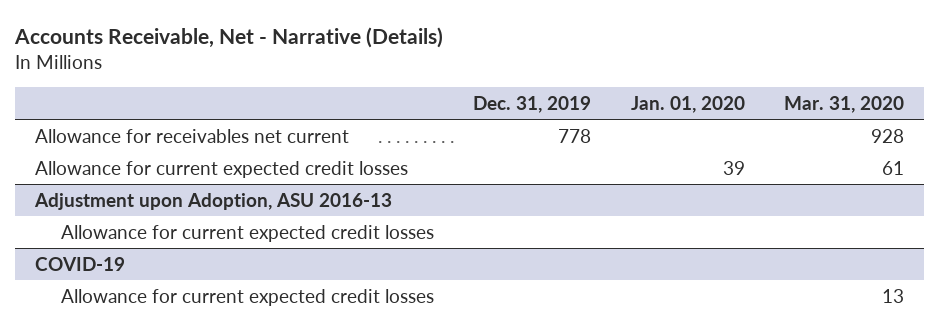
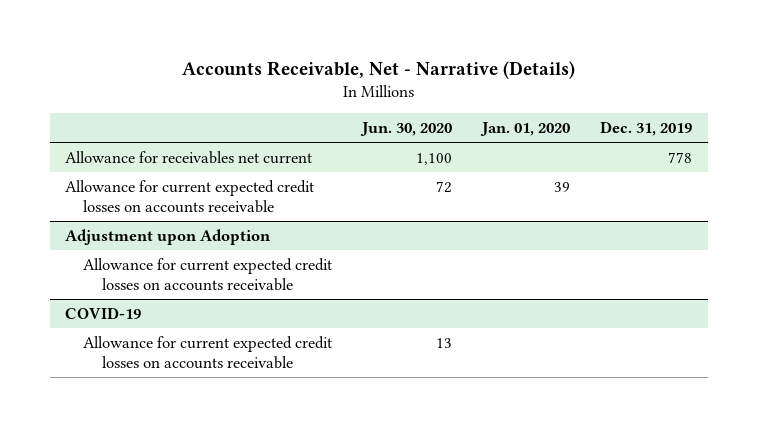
- | Dec. 31, 2019 | Jan. 01, 2020 | Mar. 31, 2020
+ | Jun. 30, 2020 | Jan. 01, 2020 | Dec. 31, 2019
- Allowance for current expected credit losses | | 39 | 61
- Adjustment upon Adoption, ASU 2016-13
- Allowance for current expected credit losses
+ Allowance for current expected credit losses on accounts receivable | 72 | 39 |
+ Adjustment upon Adoption
+ Allowance for current expected credit losses on accounts receivable
@ COVID-19
- Allowance for current expected credit losses | | | 13
+ Allowance for current expected credit losses on accounts receivable | 13 | |

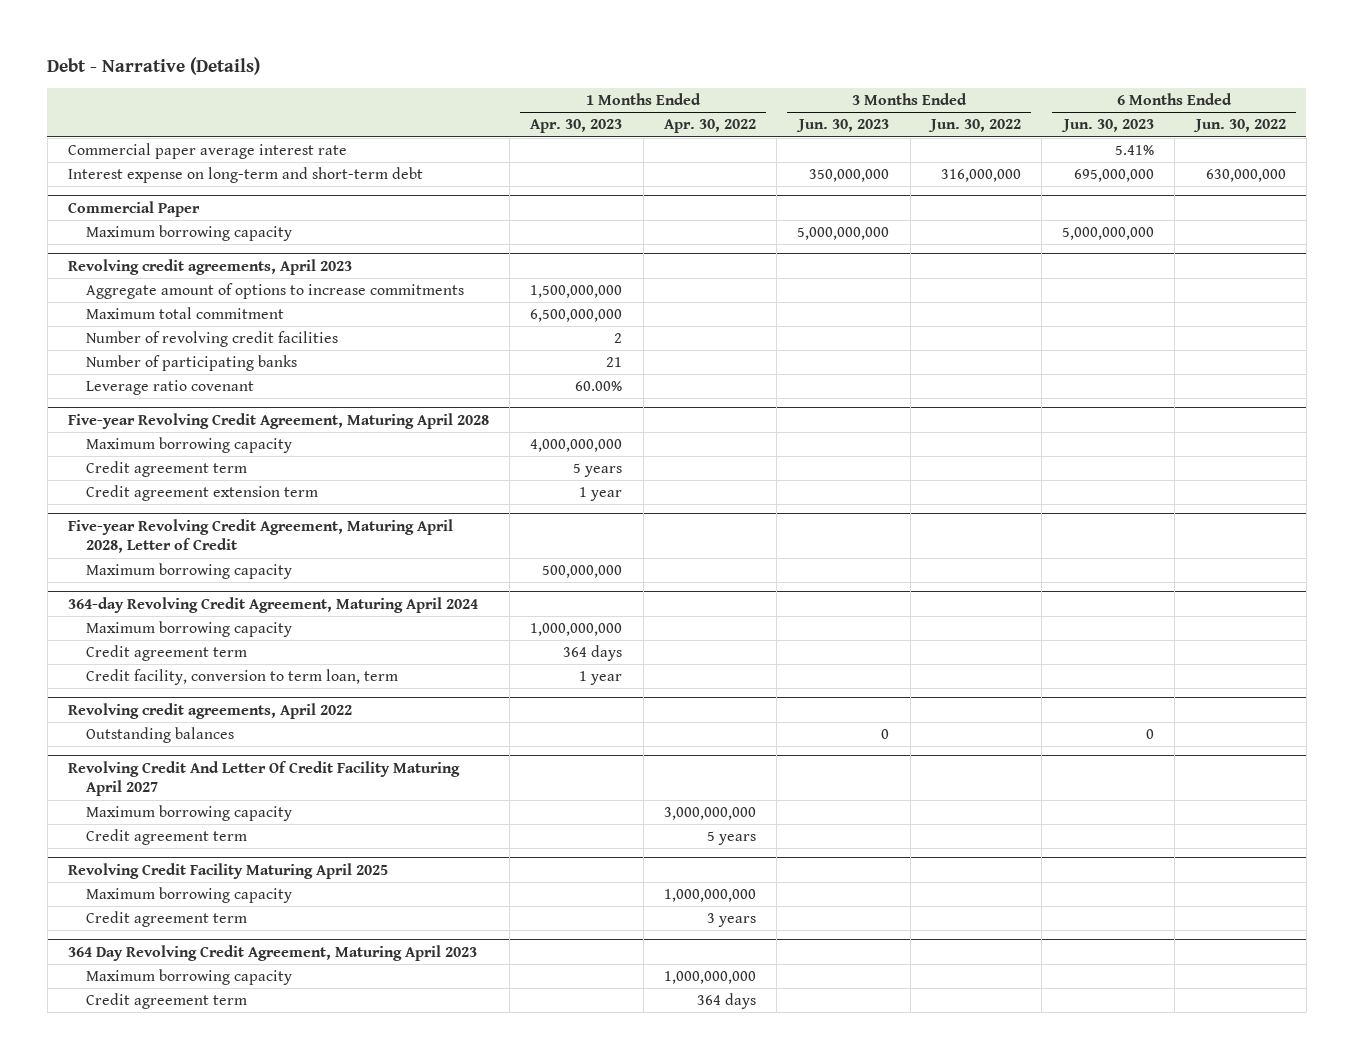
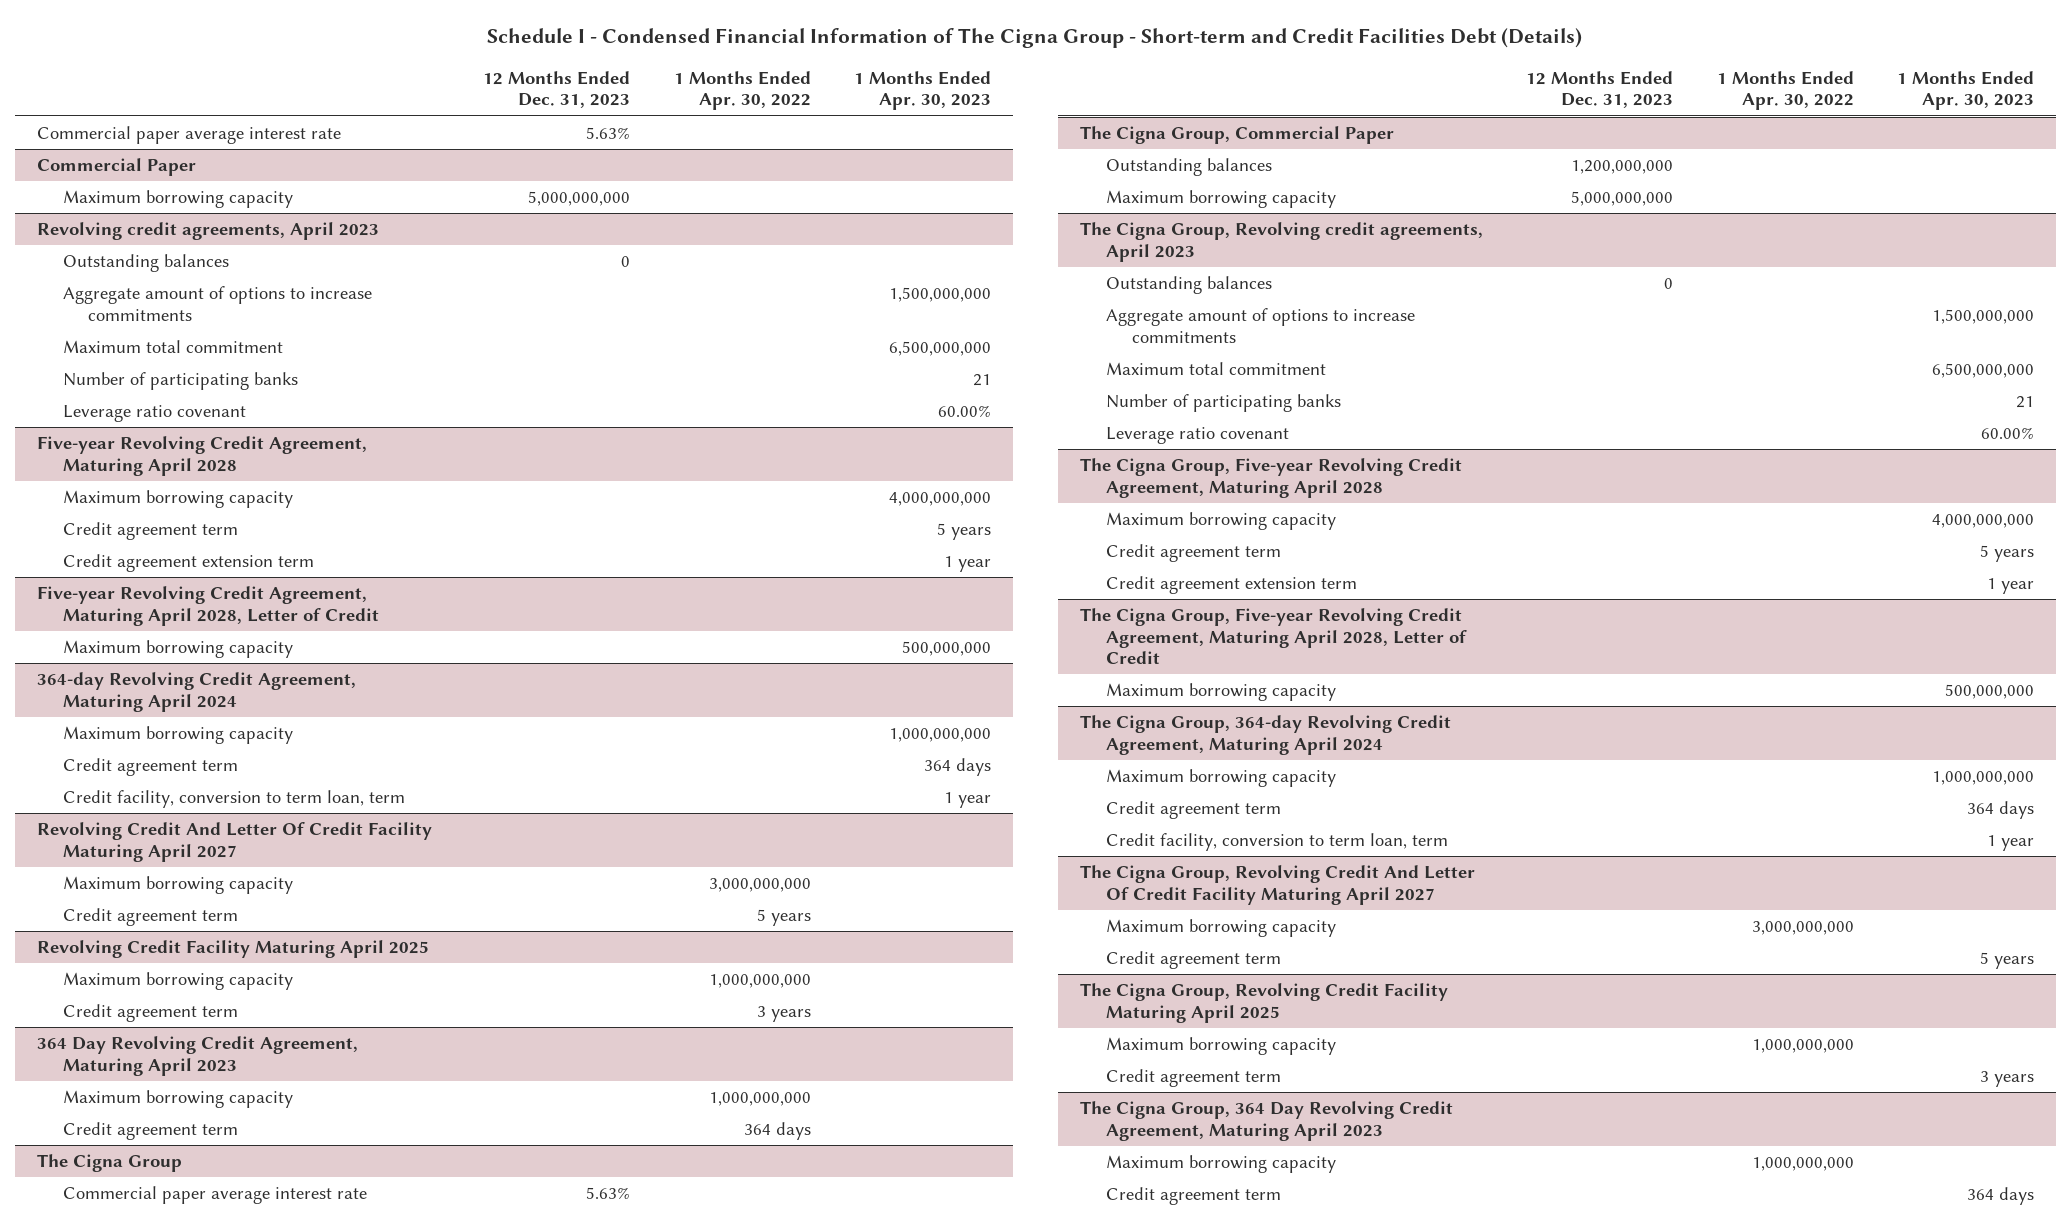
- Debt - Narrative (Details)
+ Schedule I - Condensed Financial Information of The Cigna Group - Short-term and Credit Facilities Debt (Details)
- | 1 Months Ended Apr. 30, 2023 | 1 Months Ended Apr. 30, 2022 | 3 Months Ended Jun. 30, 2023 | 3 Months Ended Jun. 30, 2022 | 6 Months Ended Jun. 30, 2023 | 6 Months Ended Jun. 30, 2022
+ | 12 Months Ended Dec. 31, 2023 | 1 Months Ended Apr. 30, 2022 | 1 Months Ended Apr. 30, 2023
- Interest expense on long-term and short-term debt | | | 350,000,000 | 316,000,000 | 695,000,000 | 630,000,000
@ Revolving credit agreements, April 2023
+ Outstanding balances | 0 | |
- Number of revolving credit facilities | 2 | | | | |
- Revolving credit agreements, April 2022
- Outstanding balances | | | 0 | | 0 |
+ The Cigna Group
+ Commercial paper average interest rate | 5.63% | |
+ The Cigna Group, Commercial Paper
+ Outstanding balances | 1,200,000,000 | |
+ Maximum borrowing capacity | 5,000,000,000 | |
+ The Cigna Group, Revolving credit agreements, April 2023
+ Outstanding balances | 0 | |
+ Aggregate amount of options to increase commitments | | | 1,500,000,000
+ Maximum total commitment | | | 6,500,000,000
+ Number of participating banks | | | 21
+ Leverage ratio covenant | | | 60.00%
+ The Cigna Group, Five-year Revolving Credit Agreement, Maturing April 2028
+ Maximum borrowing capacity | | | 4,000,000,000
+ Credit agreement term | | | 5 years
+ Credit agreement extension term | | | 1 year
+ The Cigna Group, Five-year Revolving Credit Agreement, Maturing April 2028, Letter of Credit
+ Maximum borrowing capacity | | | 500,000,000
+ The Cigna Group, 364-day Revolving Credit Agreement, Maturing April 2024
+ Maximum borrowing capacity | | | 1,000,000,000
+ Credit agreement term | | | 364 days
+ Credit facility, conversion to term loan, term | | | 1 year
+ The Cigna Group, Revolving Credit And Letter Of Credit Facility Maturing April 2027
+ Maximum borrowing capacity | | 3,000,000,000 |
+ Credit agreement term | | | 5 years
+ The Cigna Group, Revolving Credit Facility Maturing April 2025
+ Maximum borrowing capacity | | 1,000,000,000 |
+ Credit agreement term | | | 3 years
+ The Cigna Group, 364 Day Revolving Credit Agreement, Maturing April 2023
+ Maximum borrowing capacity | | 1,000,000,000 |
+ Credit agreement term | | | 364 days

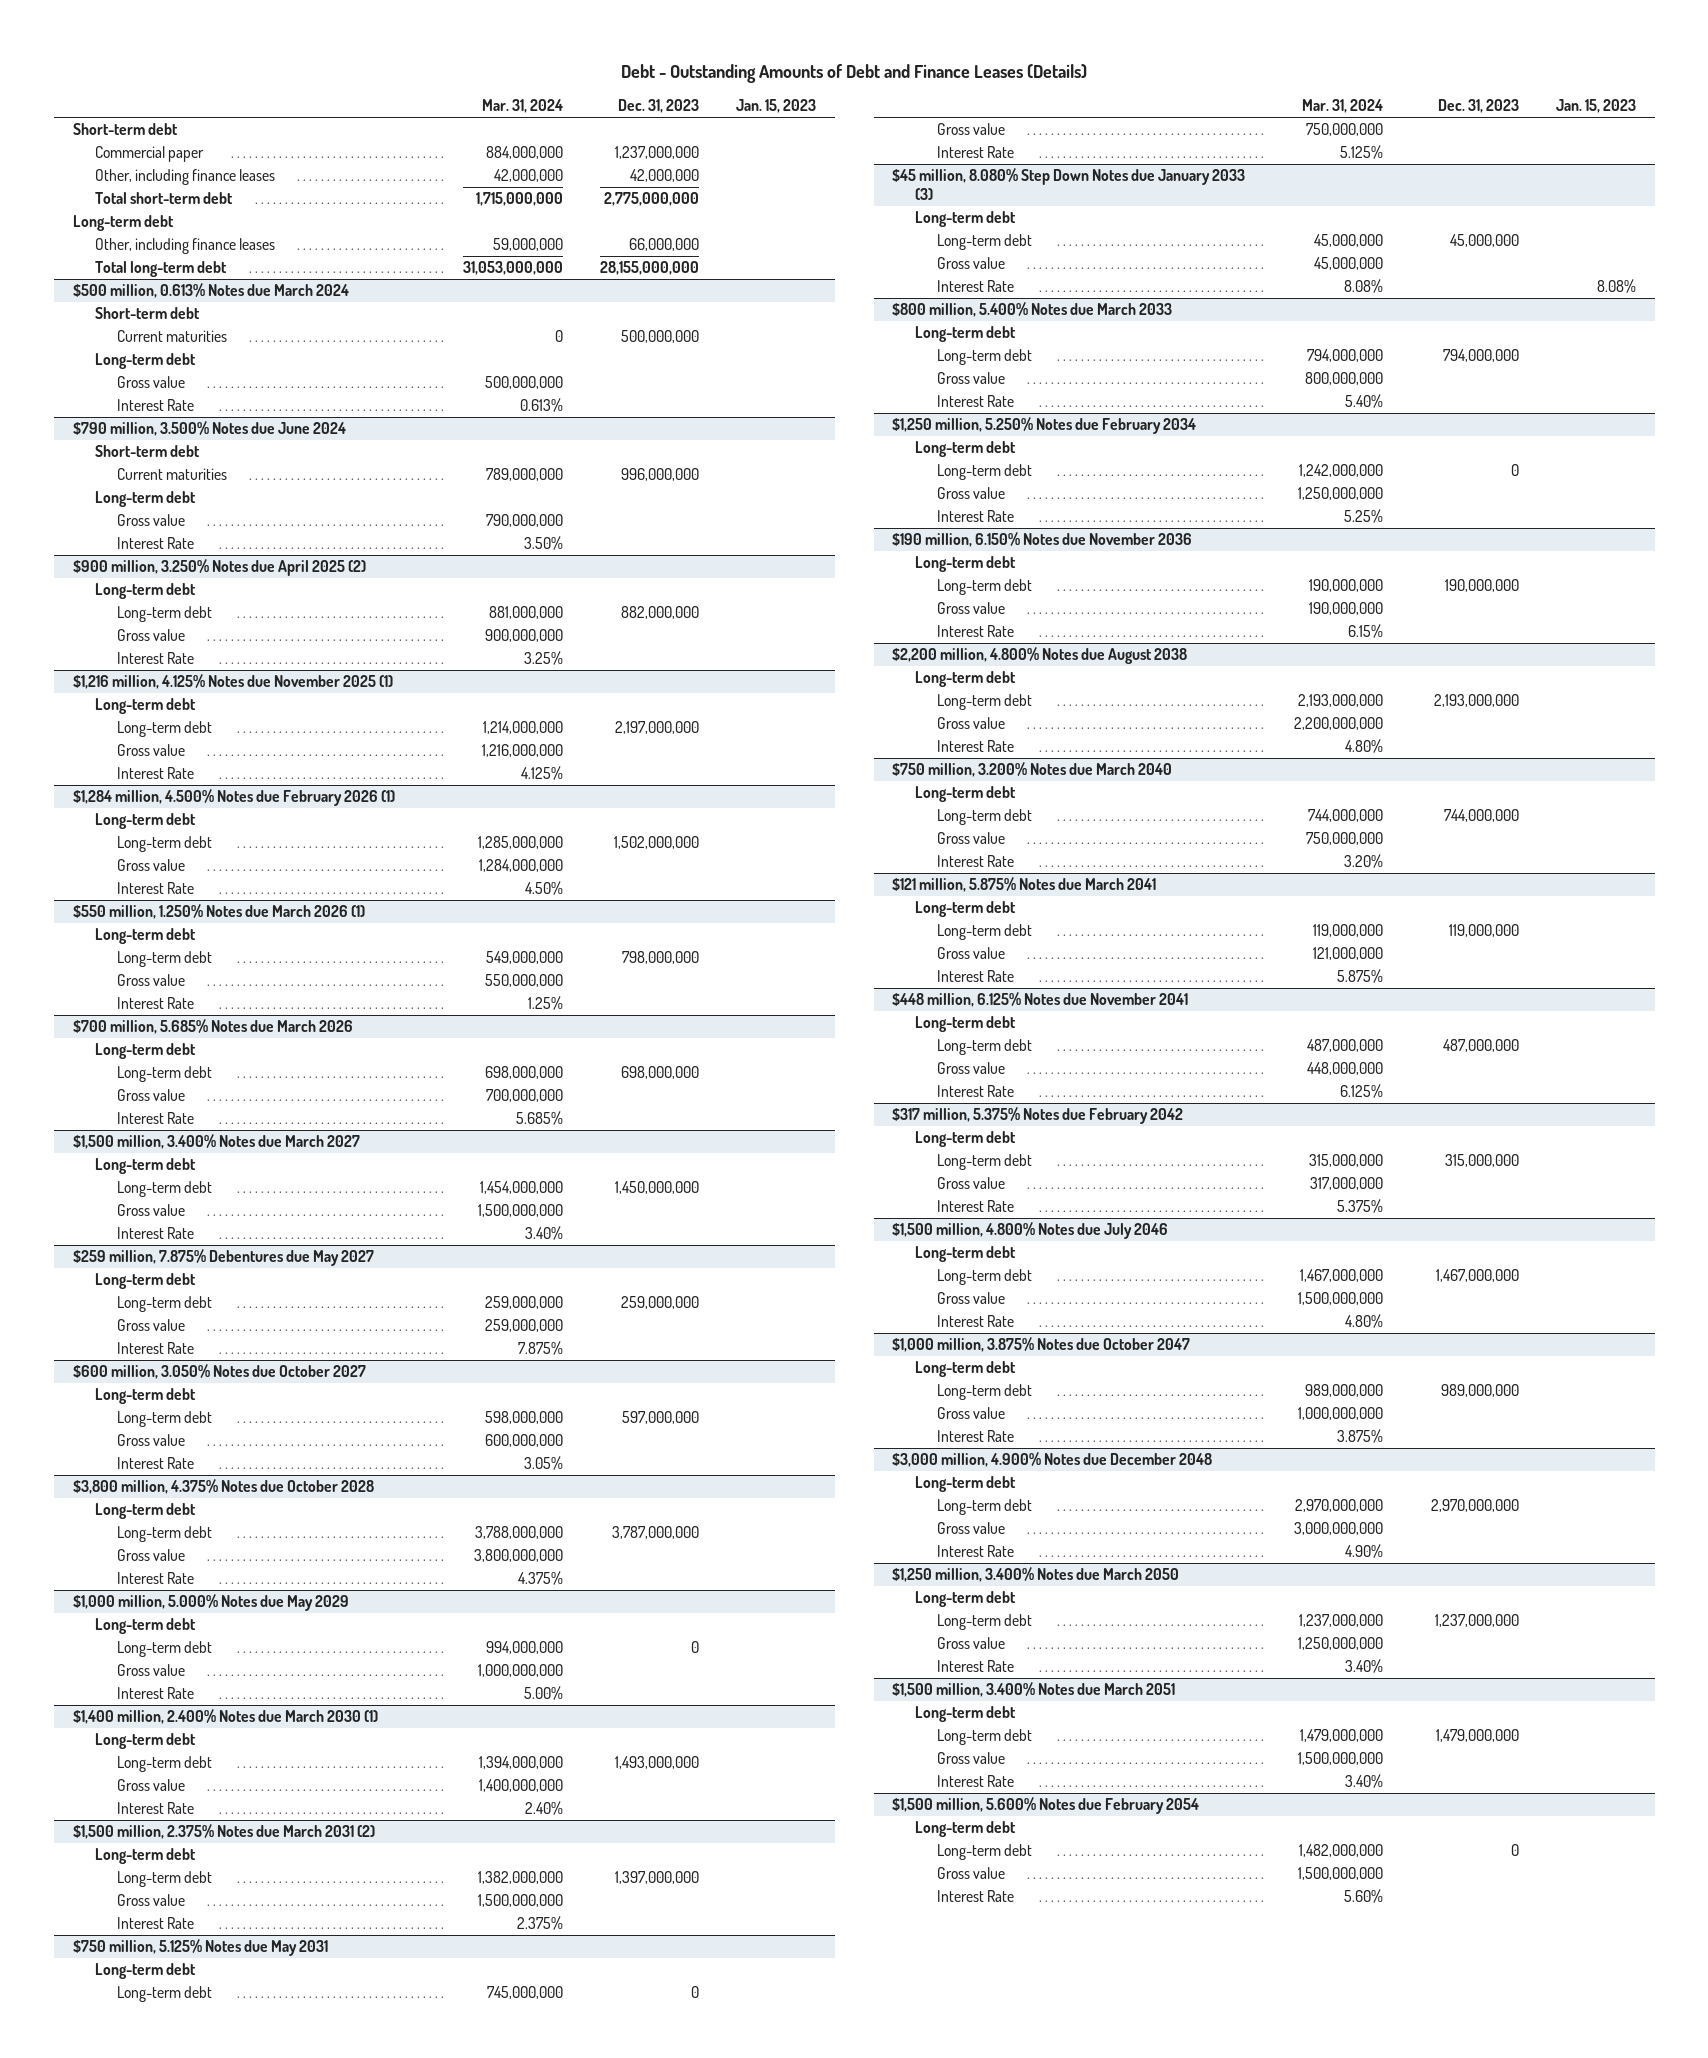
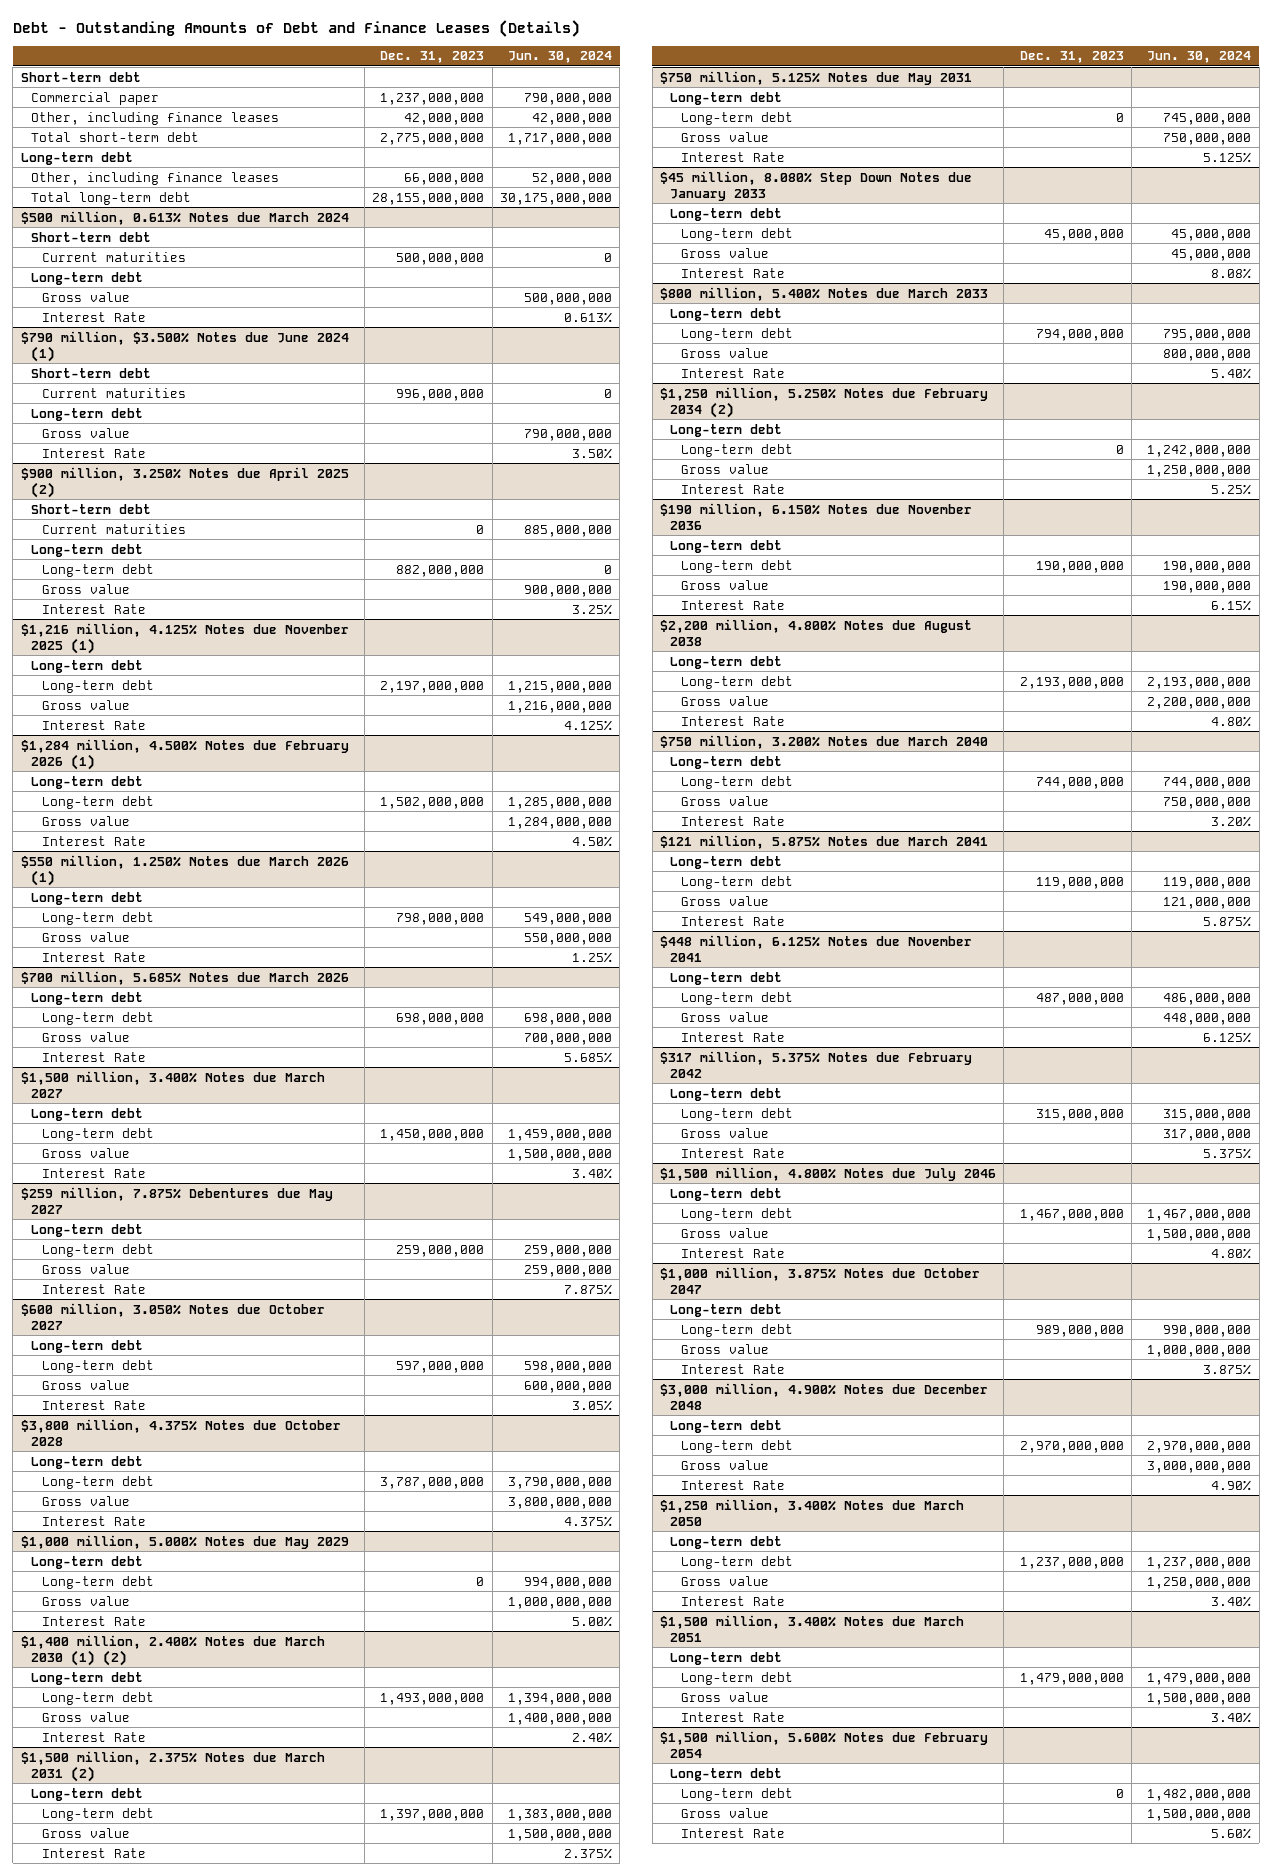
- | Mar. 31, 2024 | Dec. 31, 2023 | Jan. 15, 2023
+ | Dec. 31, 2023 | Jun. 30, 2024
- $790 million, 3.500% Notes due June 2024
+ $790 million, $3.500% Notes due June 2024 (1)
@ $900 million, 3.250% Notes due April 2025 (2)
+ Short-term debt
+ Current maturities | 0 | 885,000,000
- $1,400 million, 2.400% Notes due March 2030 (1)
+ $1,400 million, 2.400% Notes due March 2030 (1) (2)
- $45 million, 8.080% Step Down Notes due January 2033 (3)
+ $45 million, 8.080% Step Down Notes due January 2033
- $1,250 million, 5.250% Notes due February 2034
+ $1,250 million, 5.250% Notes due February 2034 (2)

